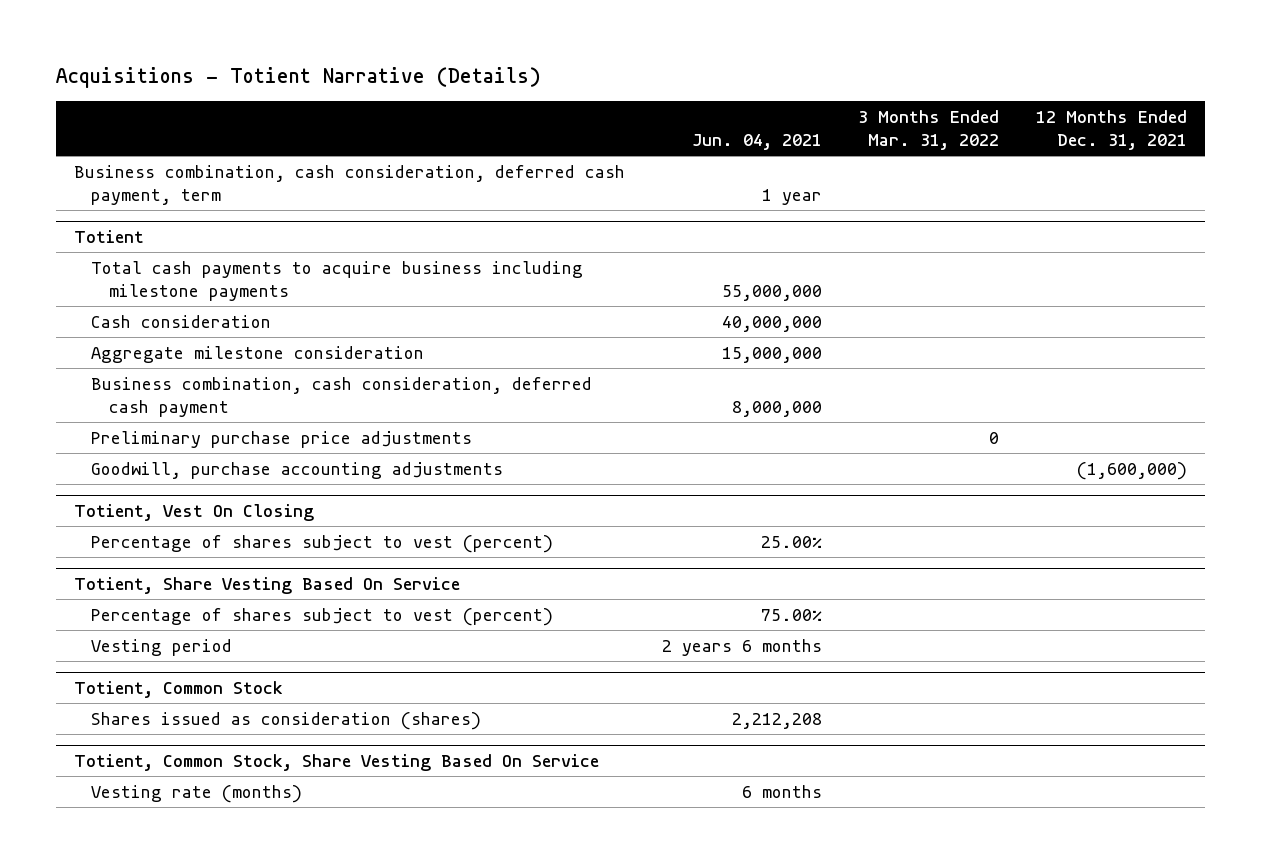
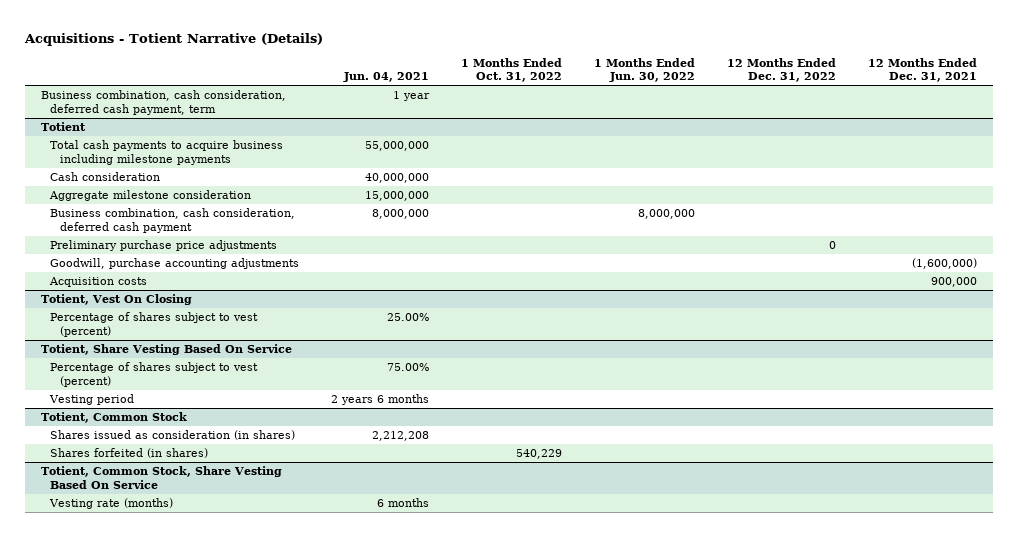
- | Jun. 04, 2021 | 3 Months Ended Mar. 31, 2022 | 12 Months Ended Dec. 31, 2021
+ | Jun. 04, 2021 | 1 Months Ended Oct. 31, 2022 | 1 Months Ended Jun. 30, 2022 | 12 Months Ended Dec. 31, 2022 | 12 Months Ended Dec. 31, 2021
@ Totient
+ Acquisition costs | | | | | 900,000
@ Totient, Common Stock
- Shares issued as consideration (shares) | 2,212,208 | |
+ Shares issued as consideration (in shares) | 2,212,208 | | | |
+ Shares forfeited (in shares) | | 540,229 | | |

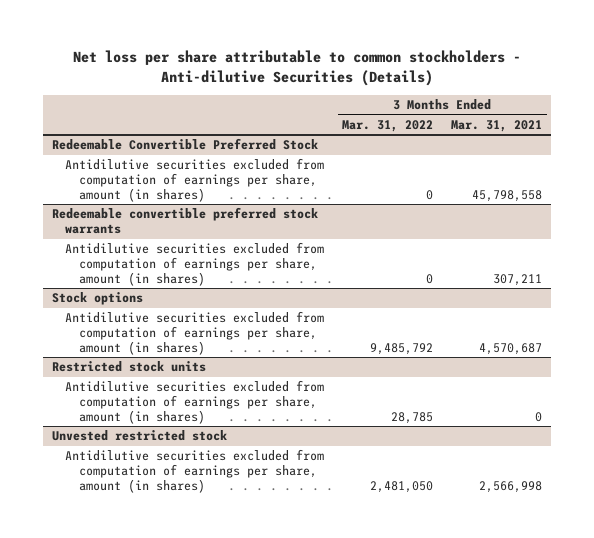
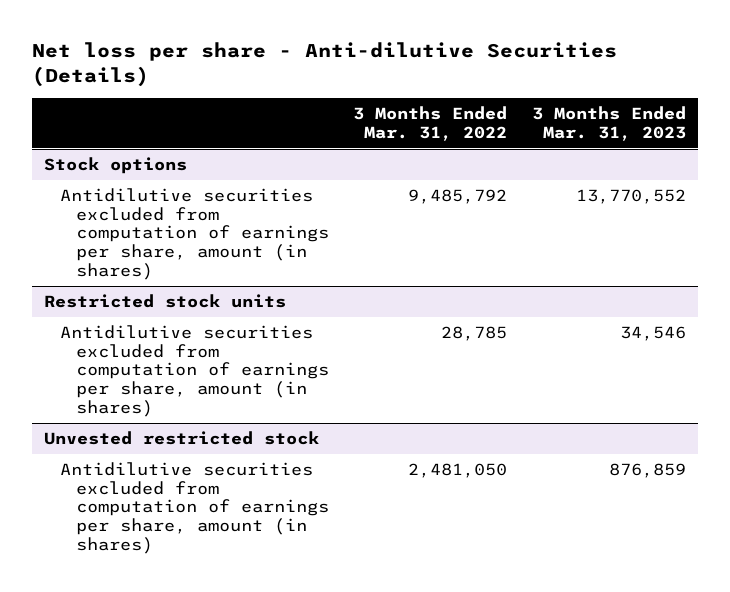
- Net loss per share attributable to common stockholders - Anti-dilutive Securities (Details)
+ Net loss per share - Anti-dilutive Securities (Details)
- | 3 Months Ended Mar. 31, 2022 | 3 Months Ended Mar. 31, 2021
+ | 3 Months Ended Mar. 31, 2022 | 3 Months Ended Mar. 31, 2023
- Redeemable Convertible Preferred Stock
- Antidilutive securities excluded from computation of earnings per share, amount (in shares) | 0 | 45,798,558
- Redeemable convertible preferred stock warrants
- Antidilutive securities excluded from computation of earnings per share, amount (in shares) | 0 | 307,211

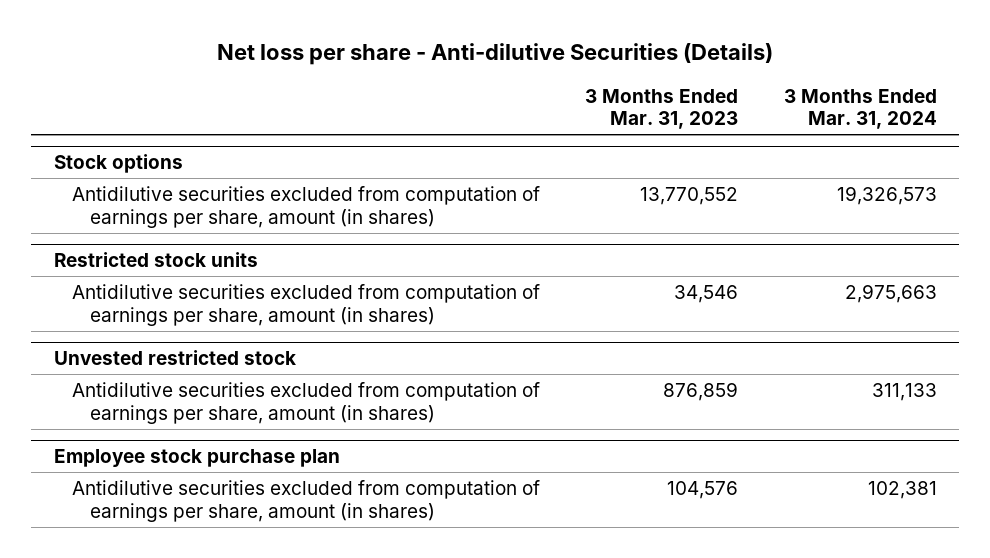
- | 3 Months Ended Mar. 31, 2022 | 3 Months Ended Mar. 31, 2023
+ | 3 Months Ended Mar. 31, 2023 | 3 Months Ended Mar. 31, 2024
+ Employee stock purchase plan
+ Antidilutive securities excluded from computation of earnings per share, amount (in shares) | 104,576 | 102,381

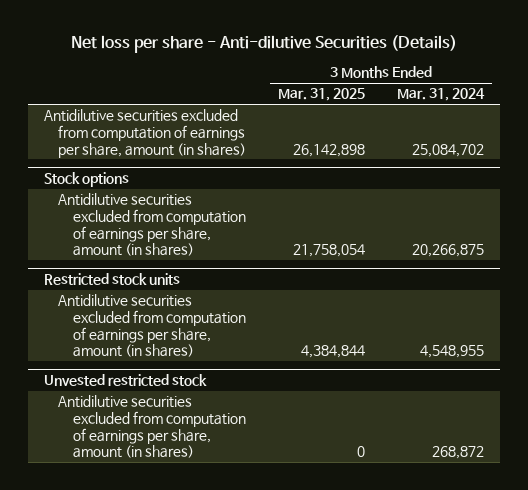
- | 3 Months Ended Mar. 31, 2023 | 3 Months Ended Mar. 31, 2024
+ | 3 Months Ended Mar. 31, 2025 | 3 Months Ended Mar. 31, 2024
+ Antidilutive securities excluded from computation of earnings per share, amount (in shares) | 26,142,898 | 25,084,702
@ Stock options
- Antidilutive securities excluded from computation of earnings per share, amount (in shares) | 13,770,552 | 19,326,573
+ Antidilutive securities excluded from computation of earnings per share, amount (in shares) | 21,758,054 | 20,266,875
@ Restricted stock units
- Antidilutive securities excluded from computation of earnings per share, amount (in shares) | 34,546 | 2,975,663
+ Antidilutive securities excluded from computation of earnings per share, amount (in shares) | 4,384,844 | 4,548,955
@ Unvested restricted stock
- Antidilutive securities excluded from computation of earnings per share, amount (in shares) | 876,859 | 311,133
- Employee stock purchase plan
- Antidilutive securities excluded from computation of earnings per share, amount (in shares) | 104,576 | 102,381
@ Unvested restricted stock
+ Antidilutive securities excluded from computation of earnings per share, amount (in shares) | 0 | 268,872

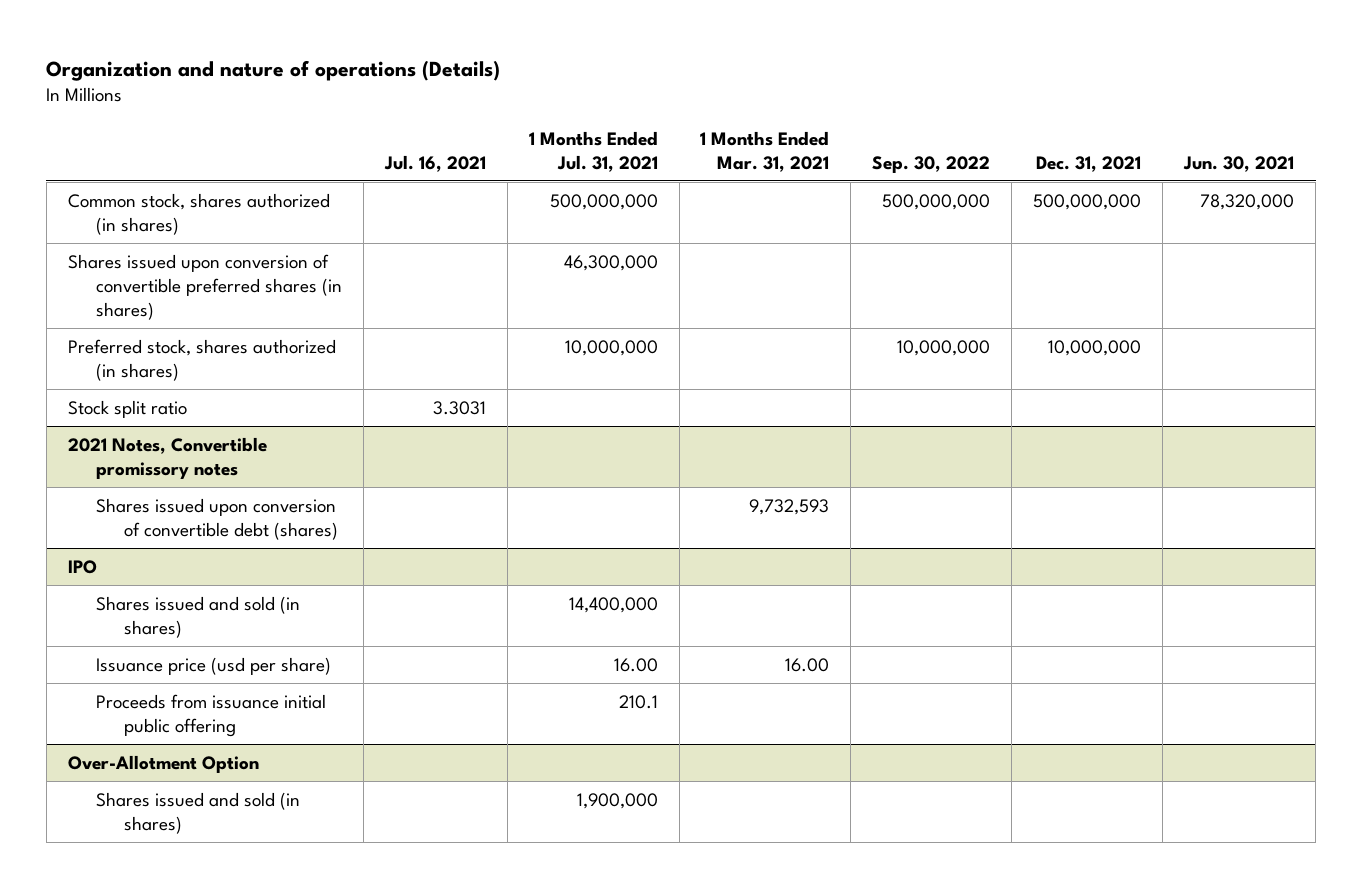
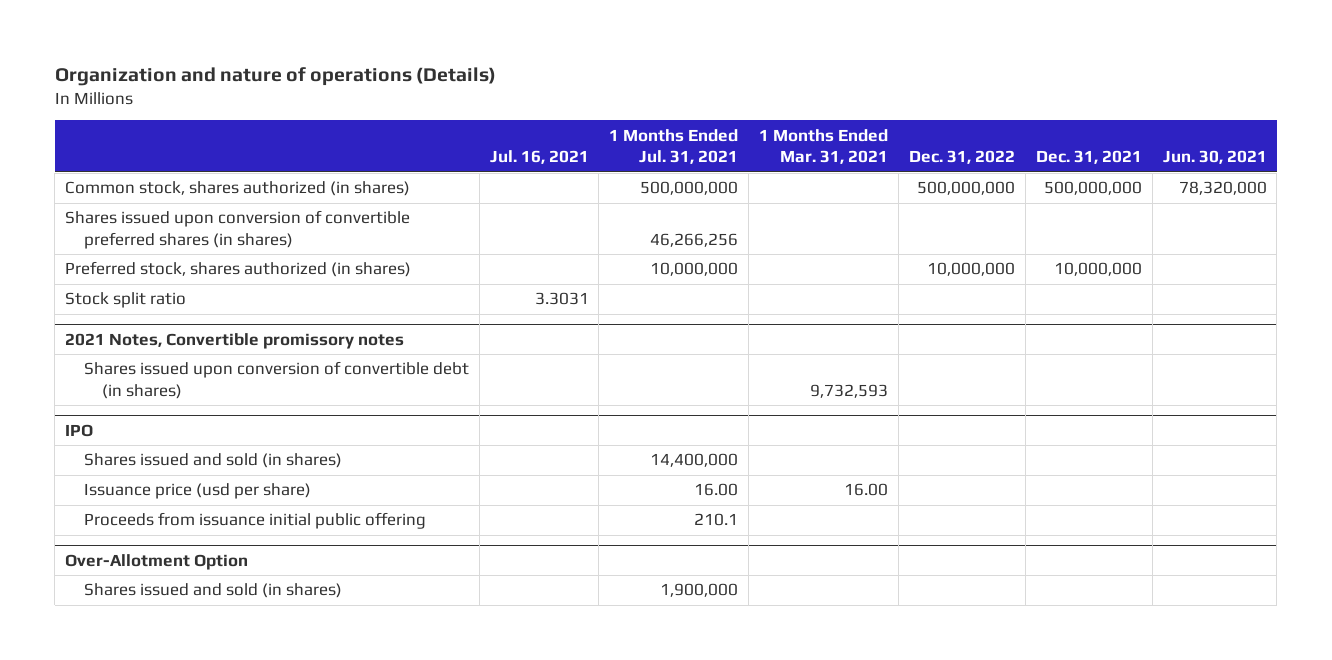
- | Jul. 16, 2021 | 1 Months Ended Jul. 31, 2021 | 1 Months Ended Mar. 31, 2021 | Sep. 30, 2022 | Dec. 31, 2021 | Jun. 30, 2021
+ | Jul. 16, 2021 | 1 Months Ended Jul. 31, 2021 | 1 Months Ended Mar. 31, 2021 | Dec. 31, 2022 | Dec. 31, 2021 | Jun. 30, 2021
- Shares issued upon conversion of convertible preferred shares (in shares) | | 46,300,000 | | | |
+ Shares issued upon conversion of convertible preferred shares (in shares) | | 46,266,256 | | | |
@ 2021 Notes, Convertible promissory notes
- Shares issued upon conversion of convertible debt (shares) | | | 9,732,593 | | |
+ Shares issued upon conversion of convertible debt (in shares) | | | 9,732,593 | | |

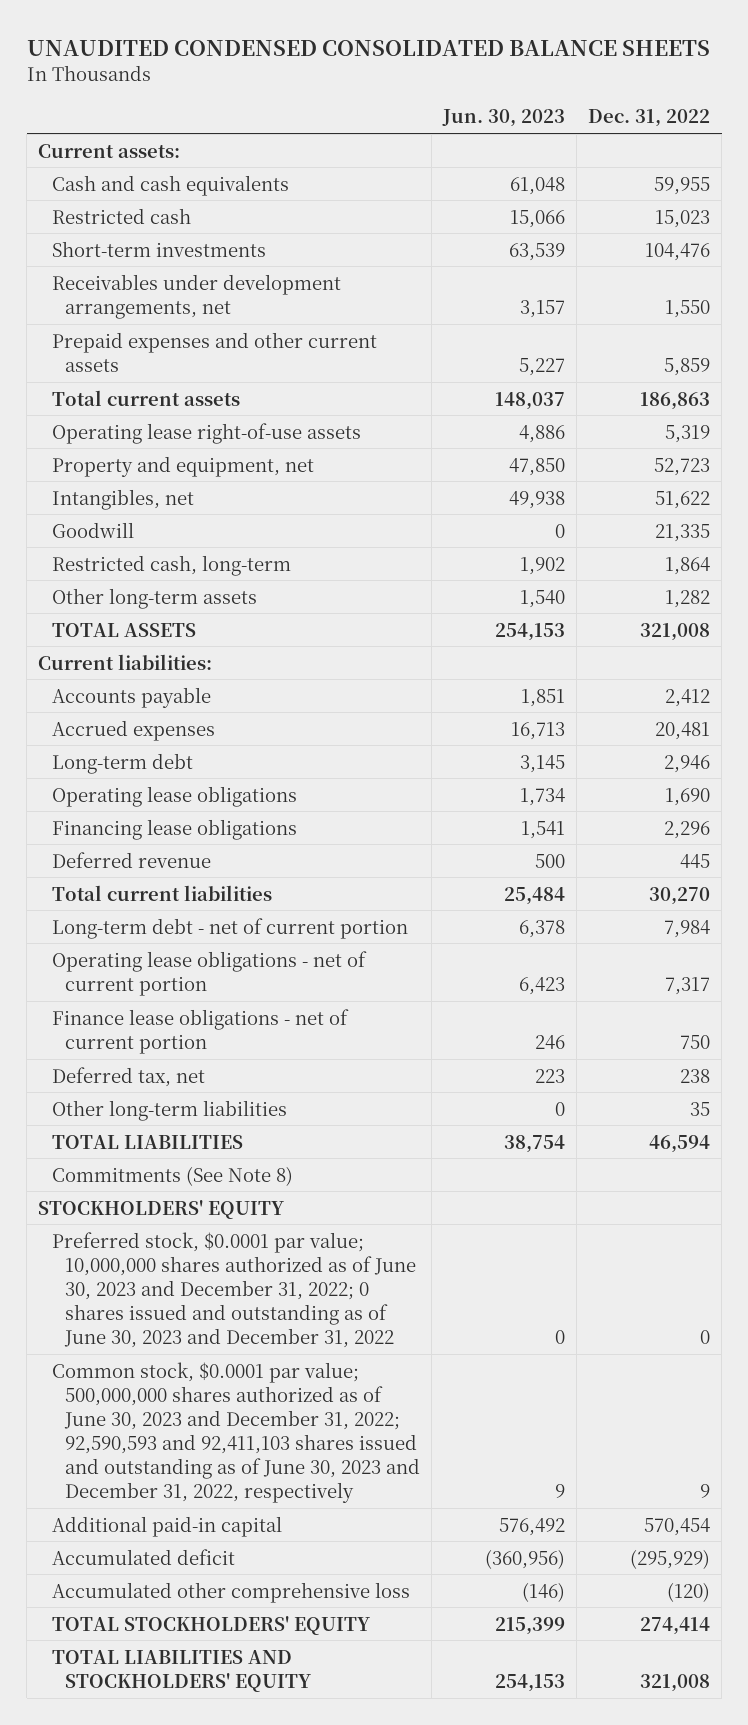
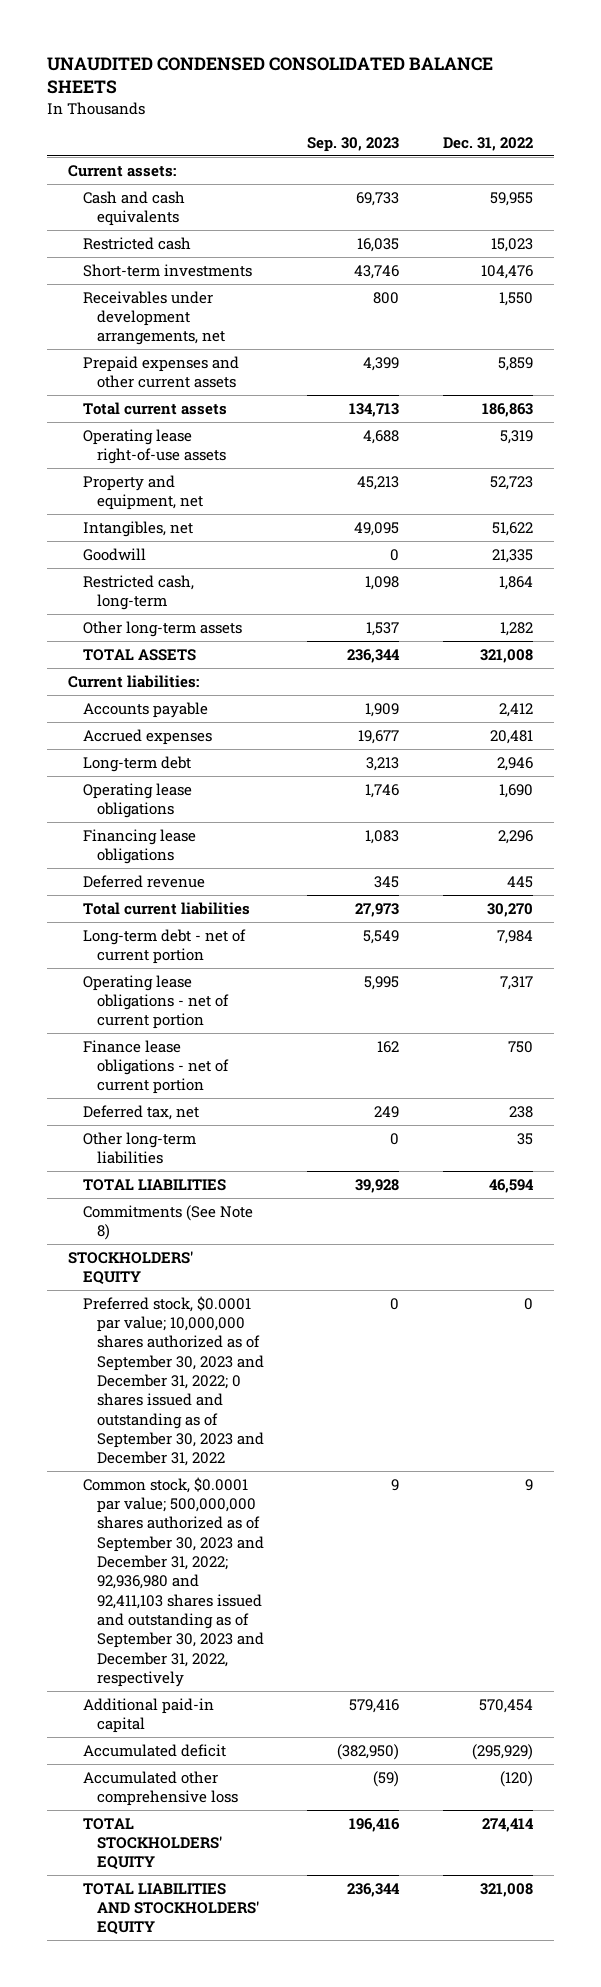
- | Jun. 30, 2023 | Dec. 31, 2022
+ | Sep. 30, 2023 | Dec. 31, 2022
- Preferred stock, $0.0001 par value; 10,000,000 shares authorized as of June 30, 2023 and December 31, 2022; 0 shares issued and outstanding as of June 30, 2023 and December 31, 2022 | 0 | 0
- Common stock, $0.0001 par value; 500,000,000 shares authorized as of June 30, 2023 and December 31, 2022; 92,590,593 and 92,411,103 shares issued and outstanding as of June 30, 2023 and December 31, 2022, respectively | 9 | 9
+ Preferred stock, $0.0001 par value; 10,000,000 shares authorized as of September 30, 2023 and December 31, 2022; 0 shares issued and outstanding as of September 30, 2023 and December 31, 2022 | 0 | 0
+ Common stock, $0.0001 par value; 500,000,000 shares authorized as of September 30, 2023 and December 31, 2022; 92,936,980 and 92,411,103 shares issued and outstanding as of September 30, 2023 and December 31, 2022, respectively | 9 | 9

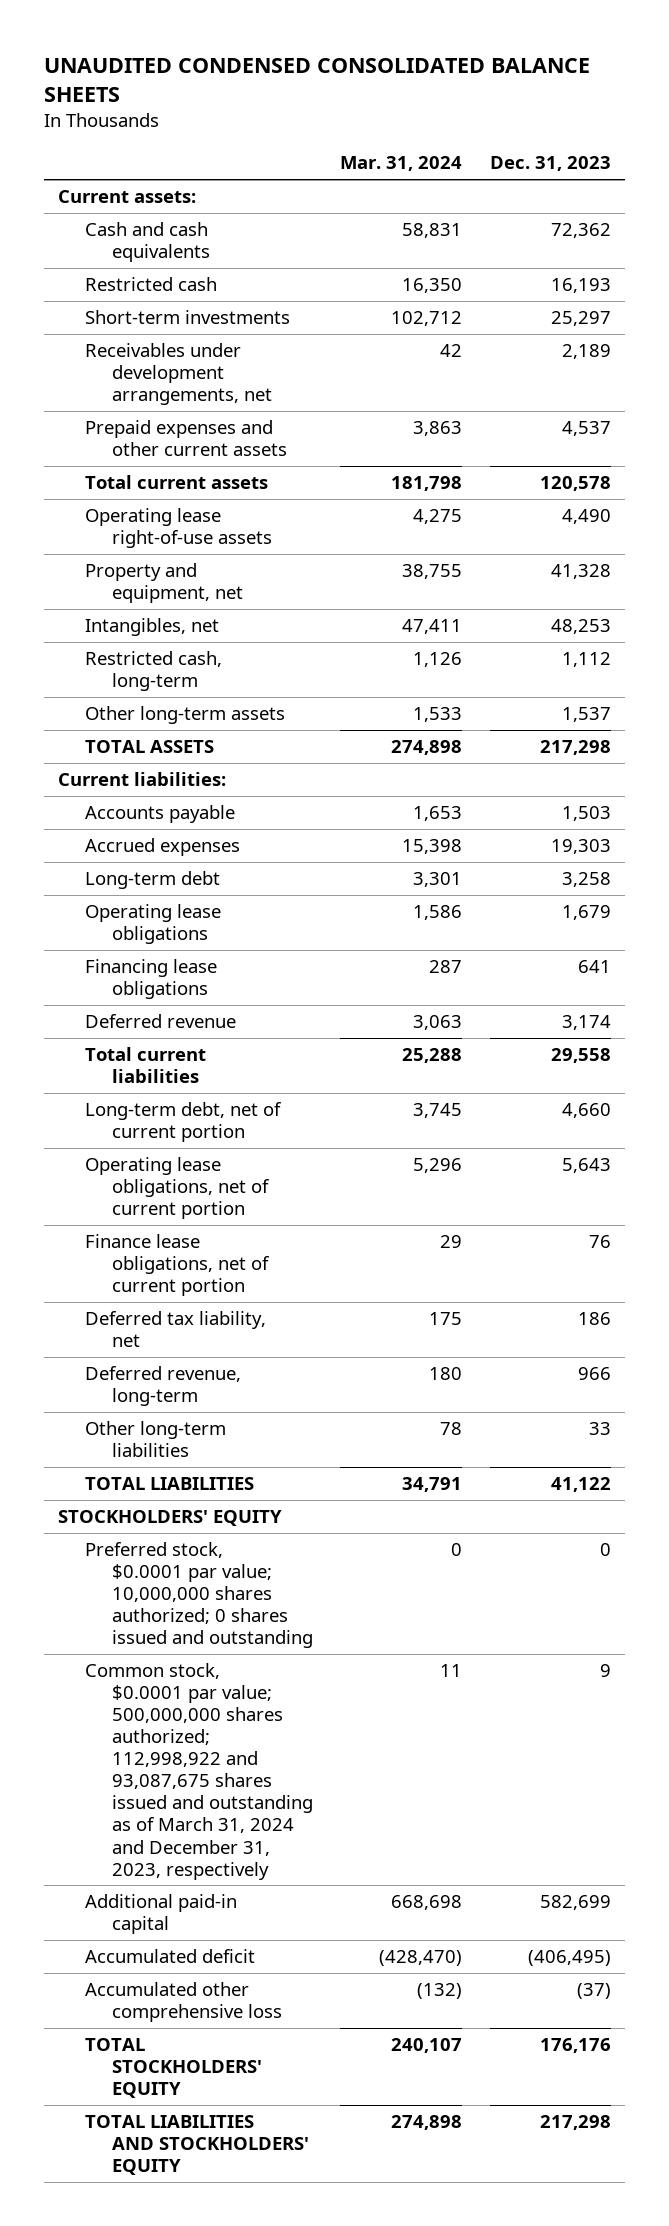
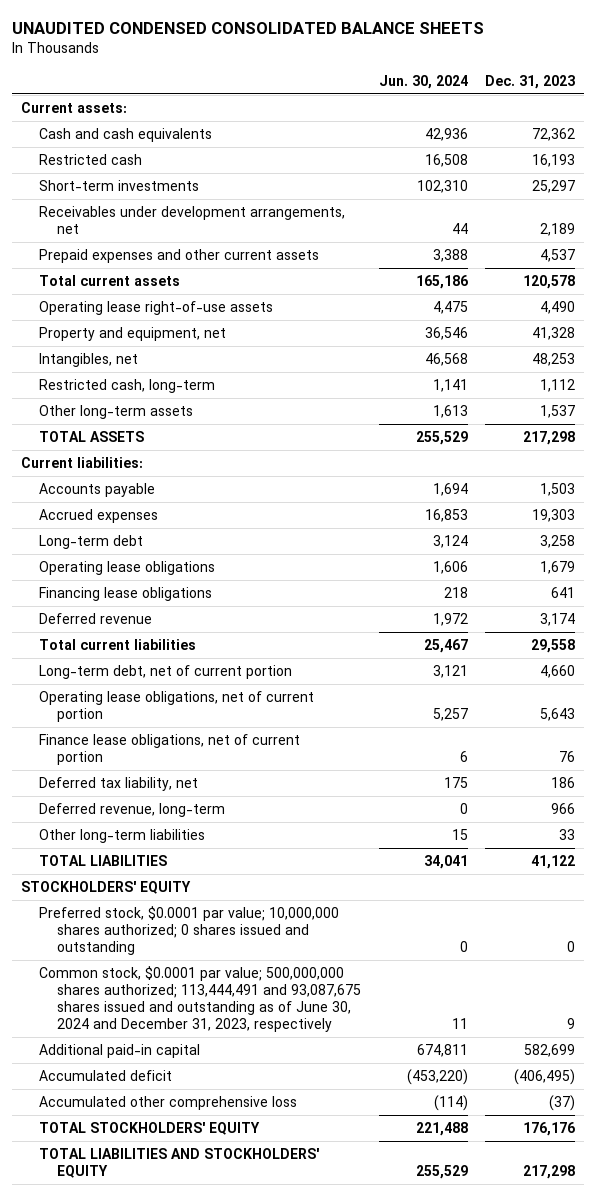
- | Mar. 31, 2024 | Dec. 31, 2023
+ | Jun. 30, 2024 | Dec. 31, 2023
- Common stock, $0.0001 par value; 500,000,000 shares authorized; 112,998,922 and 93,087,675 shares issued and outstanding as of March 31, 2024 and December 31, 2023, respectively | 11 | 9
+ Common stock, $0.0001 par value; 500,000,000 shares authorized; 113,444,491 and 93,087,675 shares issued and outstanding as of June 30, 2024 and December 31, 2023, respectively | 11 | 9

